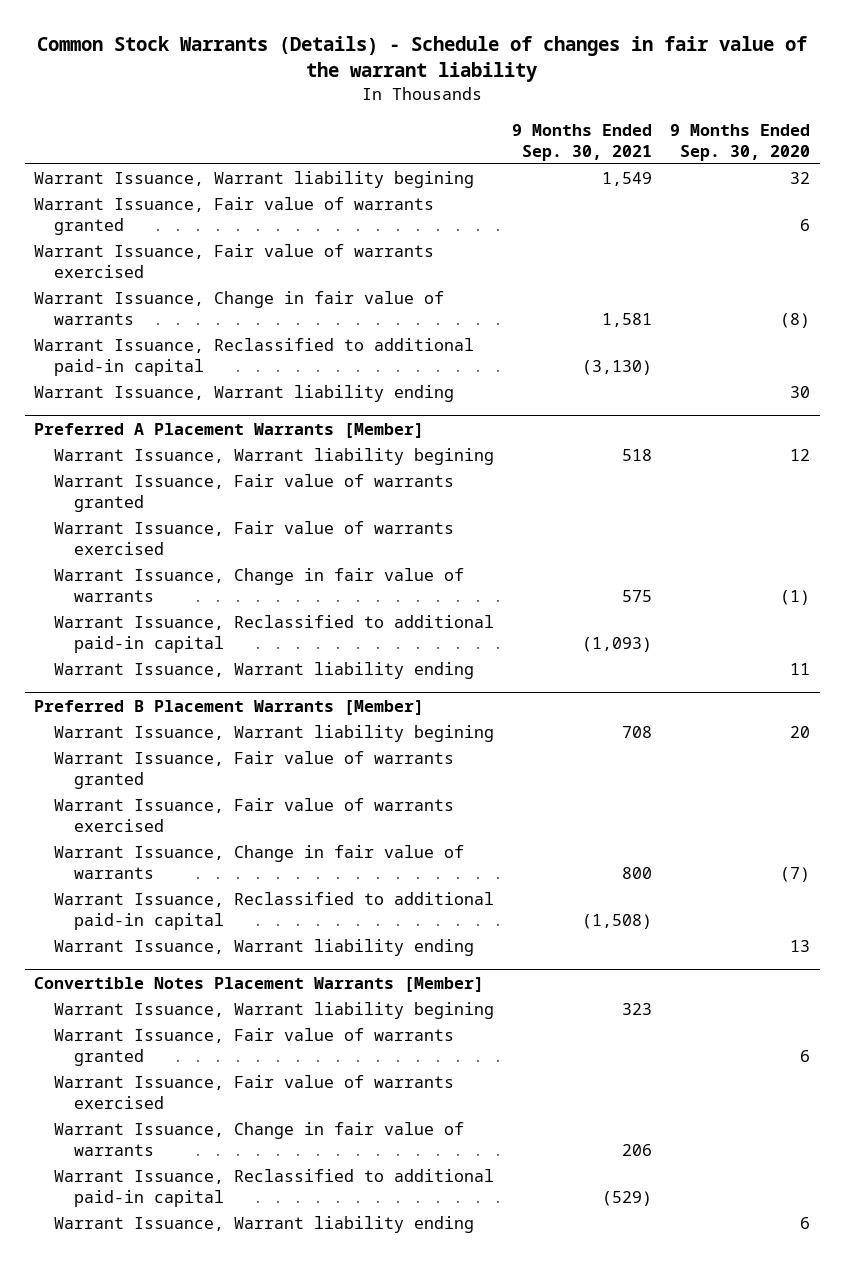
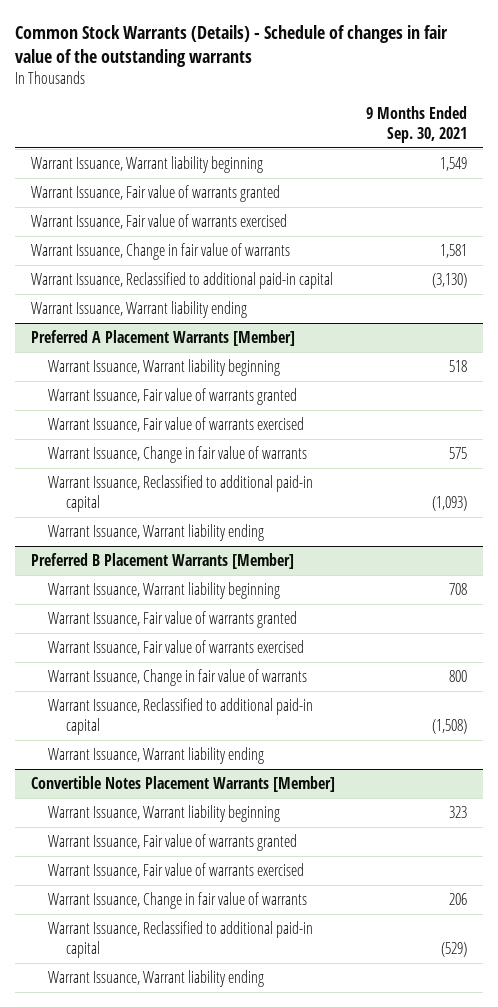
- Common Stock Warrants (Details) - Schedule of changes in fair value of the warrant liability
+ Common Stock Warrants (Details) - Schedule of changes in fair value of the outstanding warrants
- | 9 Months Ended Sep. 30, 2021 | 9 Months Ended Sep. 30, 2020
+ | 9 Months Ended Sep. 30, 2021
- Warrant Issuance, Warrant liability begining | 1,549 | 32
+ Warrant Issuance, Warrant liability beginning | 1,549
@ Preferred A Placement Warrants [Member]
- Warrant Issuance, Warrant liability begining | 518 | 12
+ Warrant Issuance, Warrant liability beginning | 518
@ Preferred B Placement Warrants [Member]
- Warrant Issuance, Warrant liability begining | 708 | 20
+ Warrant Issuance, Warrant liability beginning | 708
@ Convertible Notes Placement Warrants [Member]
- Warrant Issuance, Warrant liability begining | 323 |
+ Warrant Issuance, Warrant liability beginning | 323

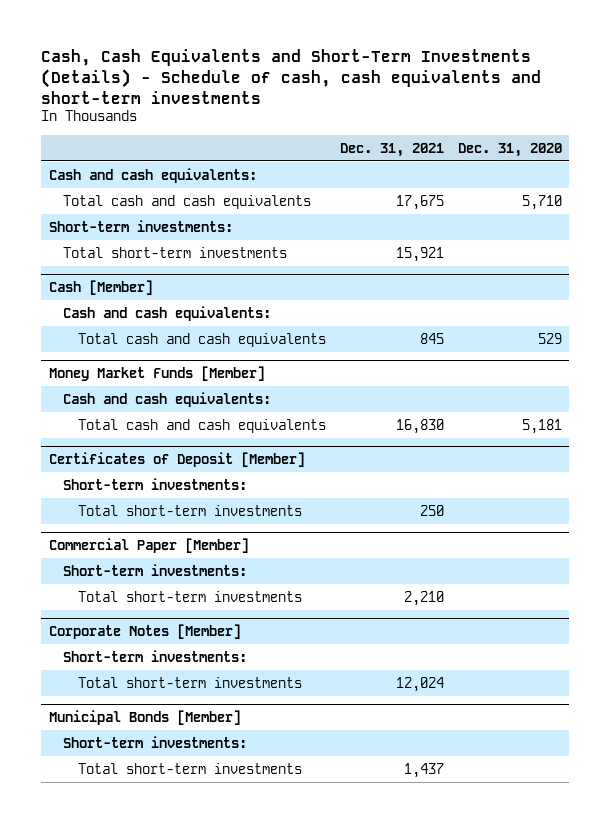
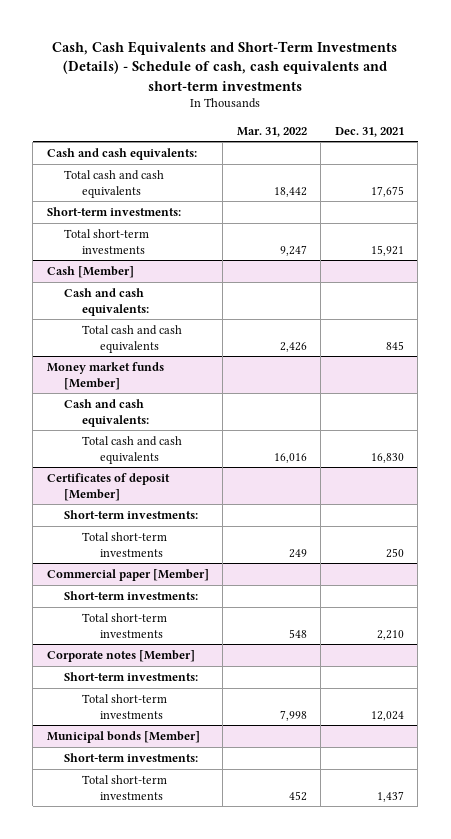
- | Dec. 31, 2021 | Dec. 31, 2020
+ | Mar. 31, 2022 | Dec. 31, 2021
- Money Market Funds [Member]
+ Money market funds [Member]
- Certificates of Deposit [Member]
+ Certificates of deposit [Member]
- Commercial Paper [Member]
+ Commercial paper [Member]
- Corporate Notes [Member]
+ Corporate notes [Member]
- Municipal Bonds [Member]
+ Municipal bonds [Member]

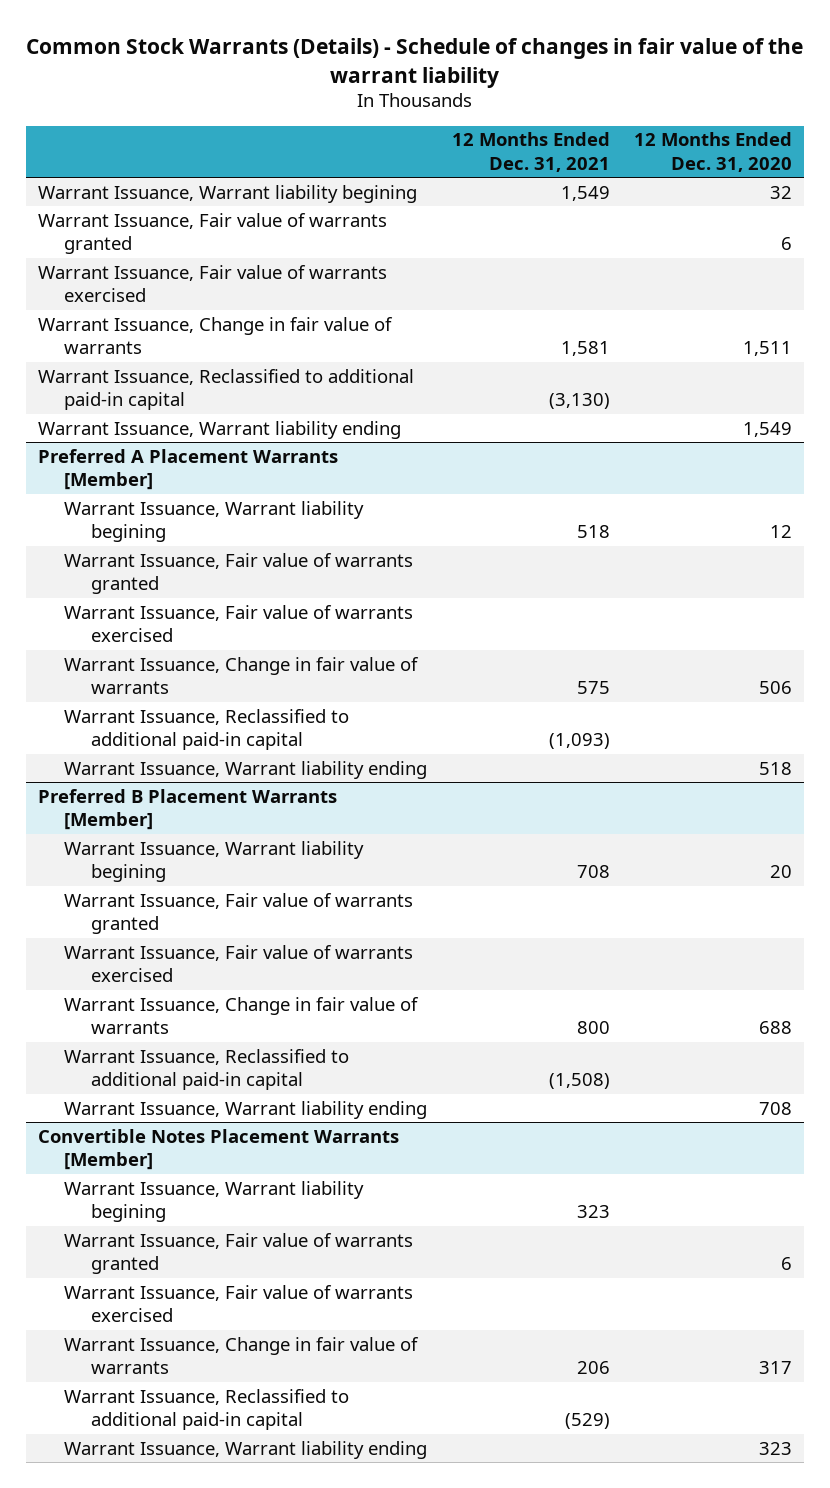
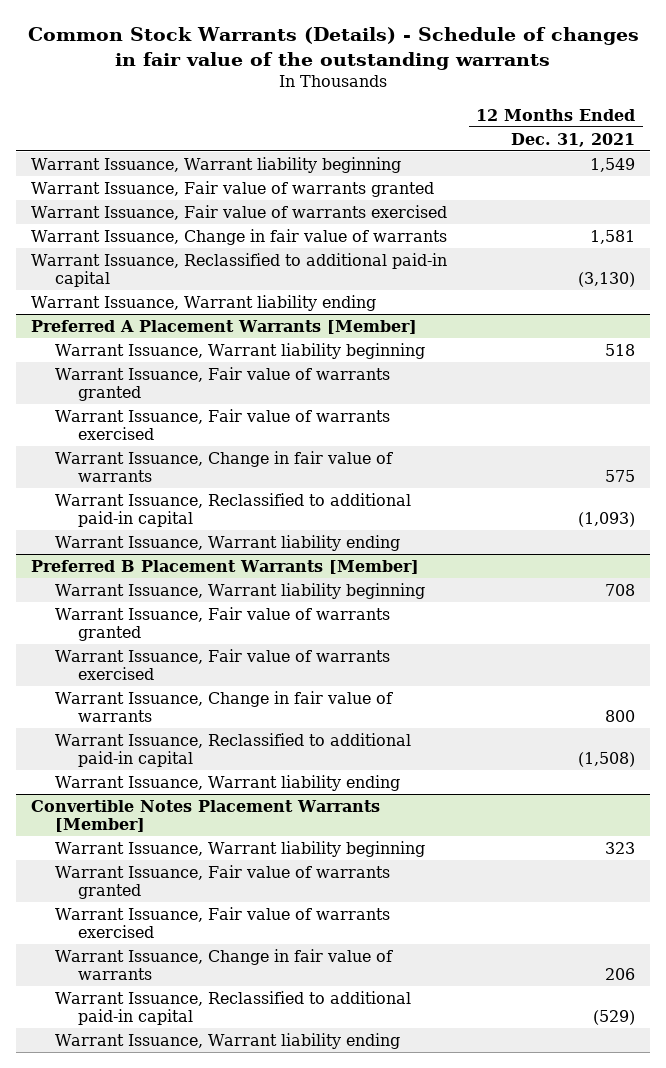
- Common Stock Warrants (Details) - Schedule of changes in fair value of the warrant liability
+ Common Stock Warrants (Details) - Schedule of changes in fair value of the outstanding warrants
- | 12 Months Ended Dec. 31, 2021 | 12 Months Ended Dec. 31, 2020
+ | 12 Months Ended Dec. 31, 2021
- Warrant Issuance, Warrant liability begining | 1,549 | 32
+ Warrant Issuance, Warrant liability beginning | 1,549
@ Preferred A Placement Warrants [Member]
- Warrant Issuance, Warrant liability begining | 518 | 12
+ Warrant Issuance, Warrant liability beginning | 518
@ Preferred B Placement Warrants [Member]
- Warrant Issuance, Warrant liability begining | 708 | 20
+ Warrant Issuance, Warrant liability beginning | 708
@ Convertible Notes Placement Warrants [Member]
- Warrant Issuance, Warrant liability begining | 323 |
+ Warrant Issuance, Warrant liability beginning | 323

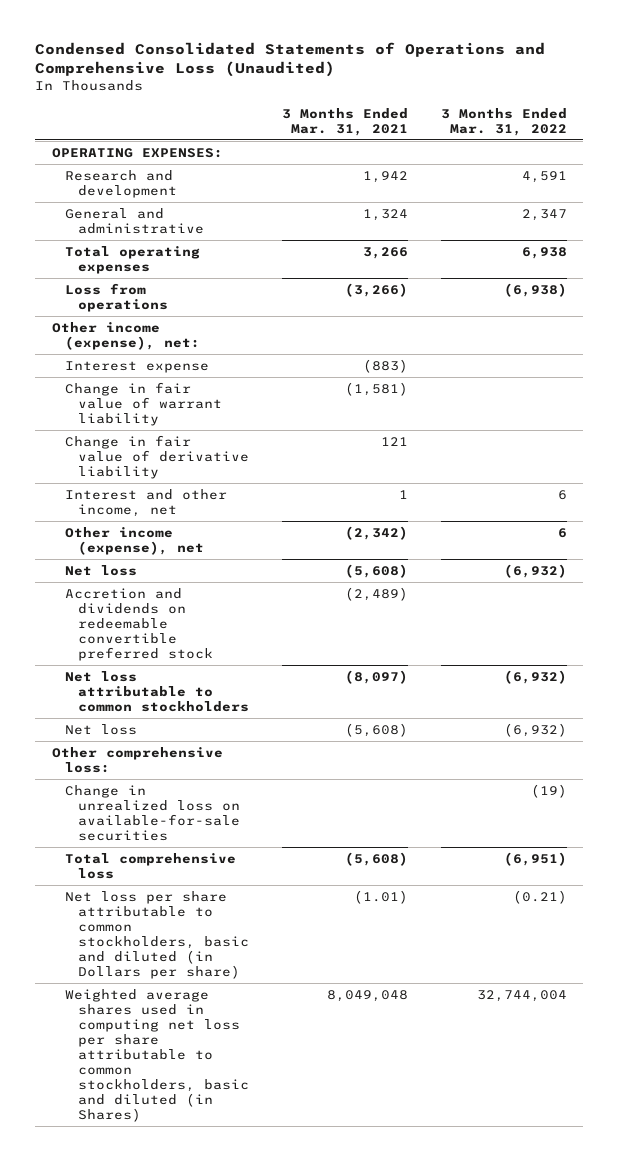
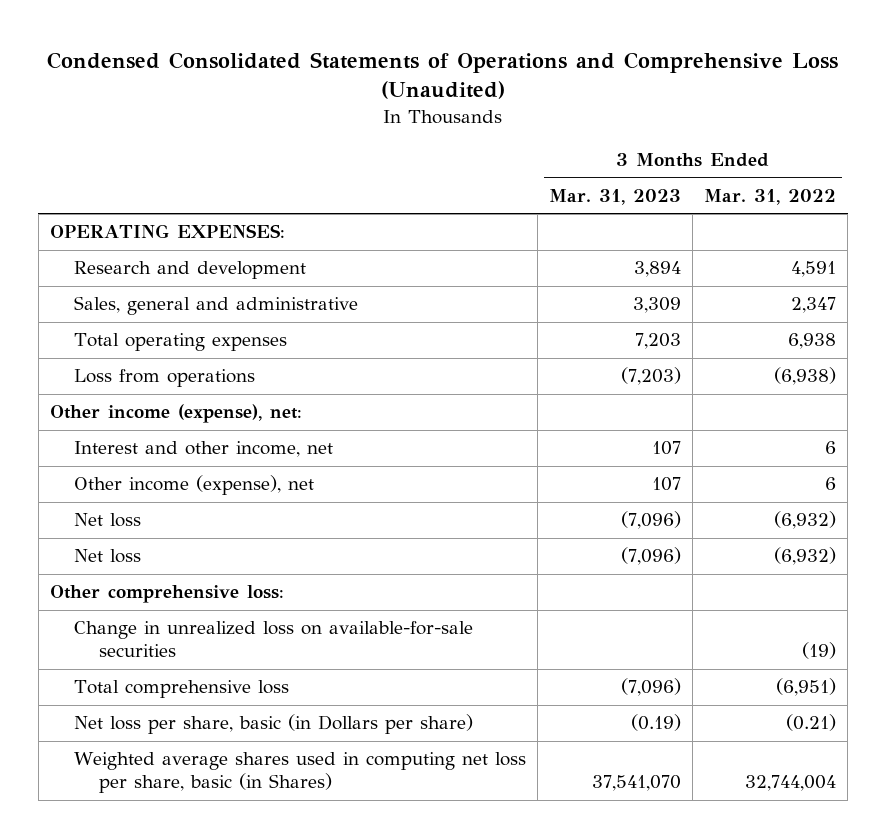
- | 3 Months Ended Mar. 31, 2021 | 3 Months Ended Mar. 31, 2022
+ | 3 Months Ended Mar. 31, 2023 | 3 Months Ended Mar. 31, 2022
- General and administrative | 1,324 | 2,347
+ Sales, general and administrative | 3,309 | 2,347
- Interest expense | (883) |
- Change in fair value of warrant liability | (1,581) |
- Change in fair value of derivative liability | 121 |
- Accretion and dividends on redeemable convertible preferred stock | (2,489) |
- Net loss attributable to common stockholders | (8,097) | (6,932)
- Net loss per share attributable to common stockholders, basic and diluted (in Dollars per share) | (1.01) | (0.21)
- Weighted average shares used in computing net loss per share attributable to common stockholders, basic and diluted (in Shares) | 8,049,048 | 32,744,004
+ Net loss per share, basic (in Dollars per share) | (0.19) | (0.21)
+ Weighted average shares used in computing net loss per share, basic (in Shares) | 37,541,070 | 32,744,004

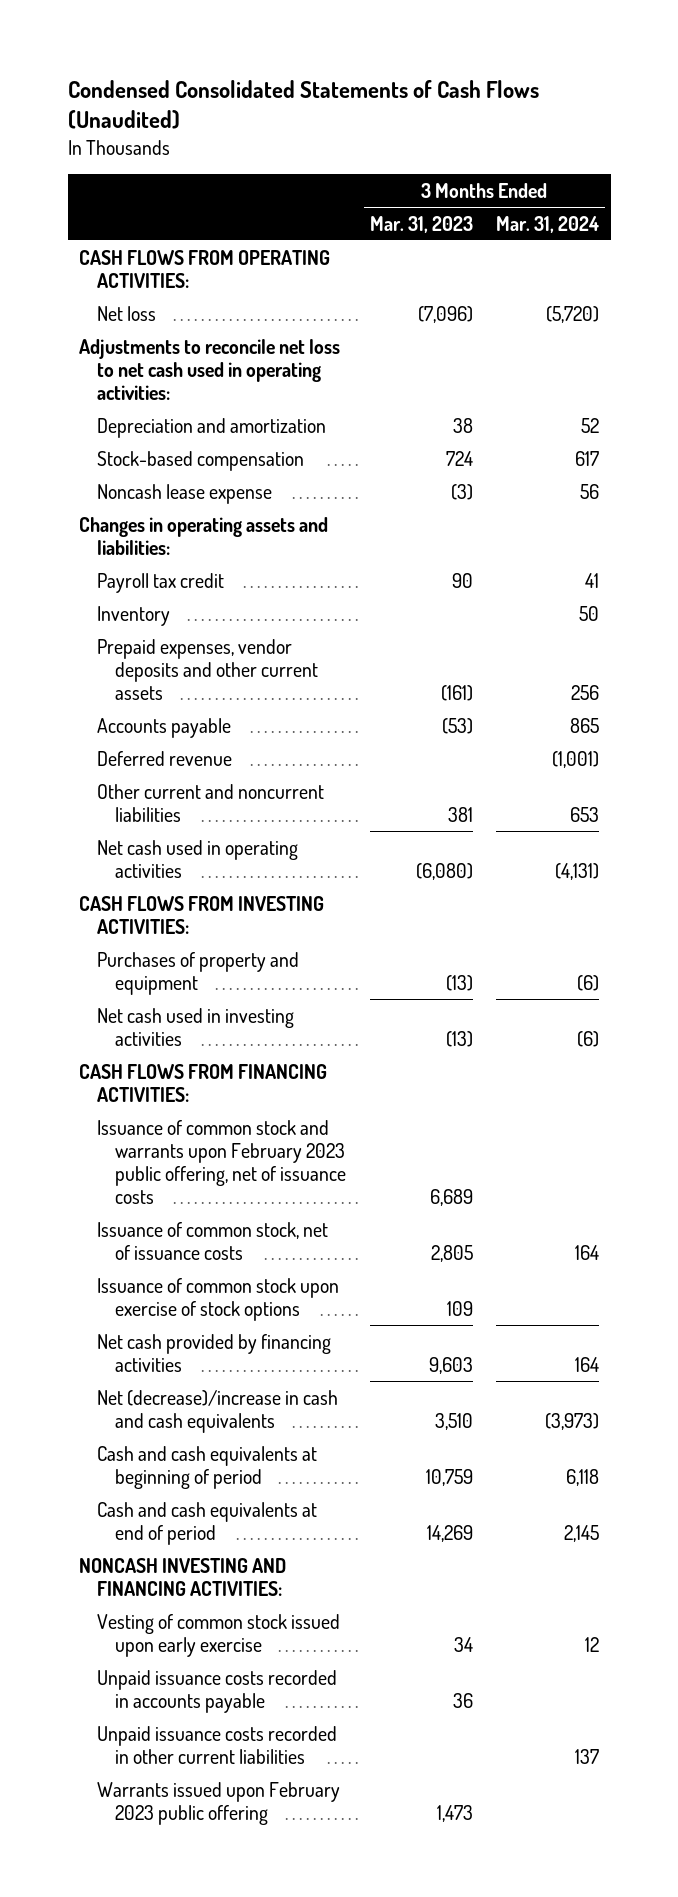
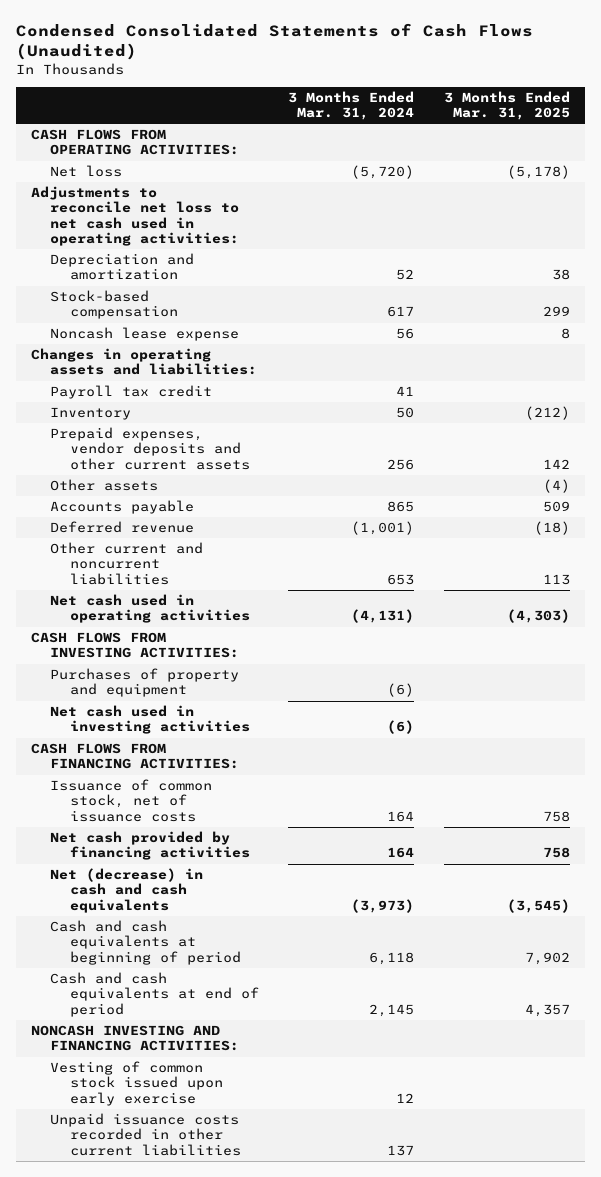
- | 3 Months Ended Mar. 31, 2023 | 3 Months Ended Mar. 31, 2024
+ | 3 Months Ended Mar. 31, 2024 | 3 Months Ended Mar. 31, 2025
+ Other assets | | (4)
- Issuance of common stock and warrants upon February 2023 public offering, net of issuance costs | 6,689 |
- Issuance of common stock upon exercise of stock options | 109 |
- Net (decrease)/increase in cash and cash equivalents | 3,510 | (3,973)
+ Net (decrease) in cash and cash equivalents | (3,973) | (3,545)
- Unpaid issuance costs recorded in accounts payable | 36 |
- Warrants issued upon February 2023 public offering | 1,473 |

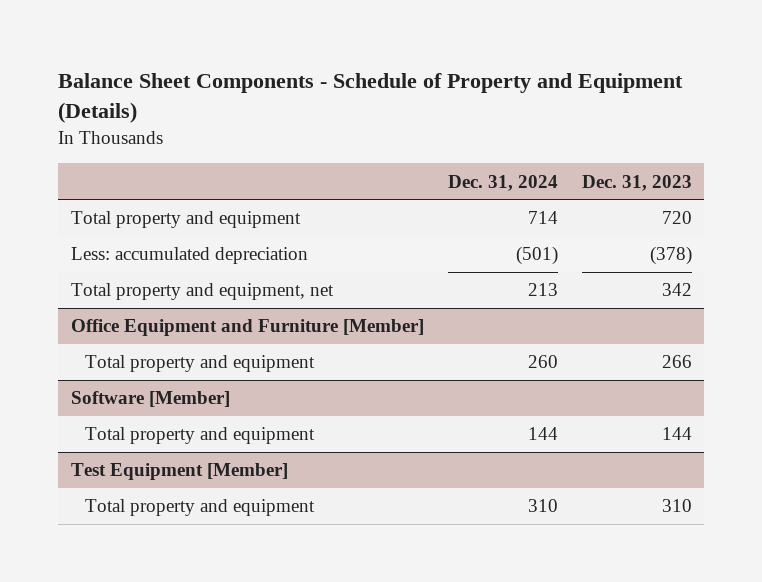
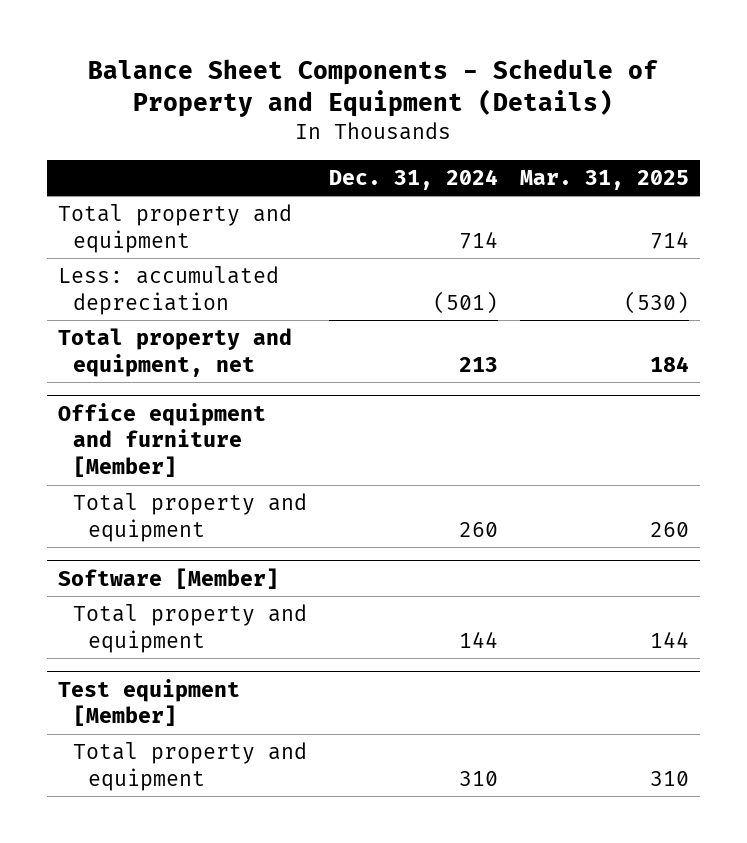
- | Dec. 31, 2024 | Dec. 31, 2023
+ | Dec. 31, 2024 | Mar. 31, 2025
- Office Equipment and Furniture [Member]
+ Office equipment and furniture [Member]
- Test Equipment [Member]
+ Test equipment [Member]

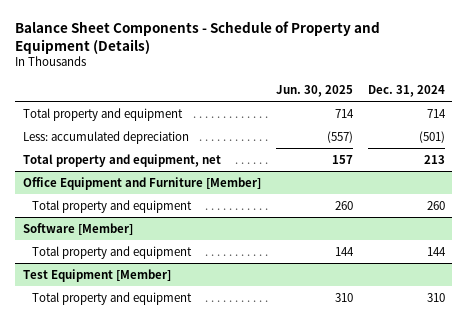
- | Dec. 31, 2024 | Mar. 31, 2025
+ | Jun. 30, 2025 | Dec. 31, 2024
- Office equipment and furniture [Member]
+ Office Equipment and Furniture [Member]
- Test equipment [Member]
+ Test Equipment [Member]

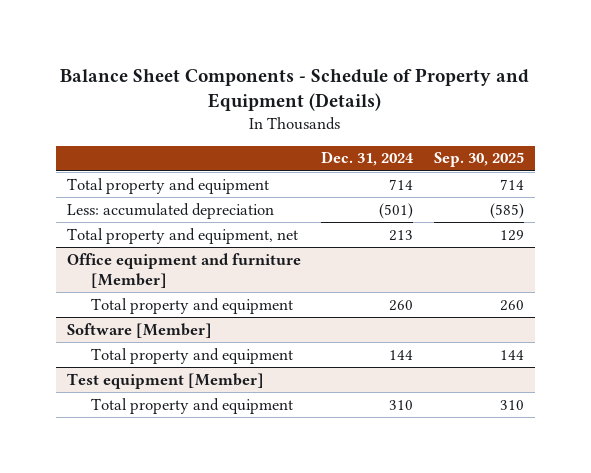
- | Jun. 30, 2025 | Dec. 31, 2024
+ | Dec. 31, 2024 | Sep. 30, 2025
- Office Equipment and Furniture [Member]
+ Office equipment and furniture [Member]
- Test Equipment [Member]
+ Test equipment [Member]

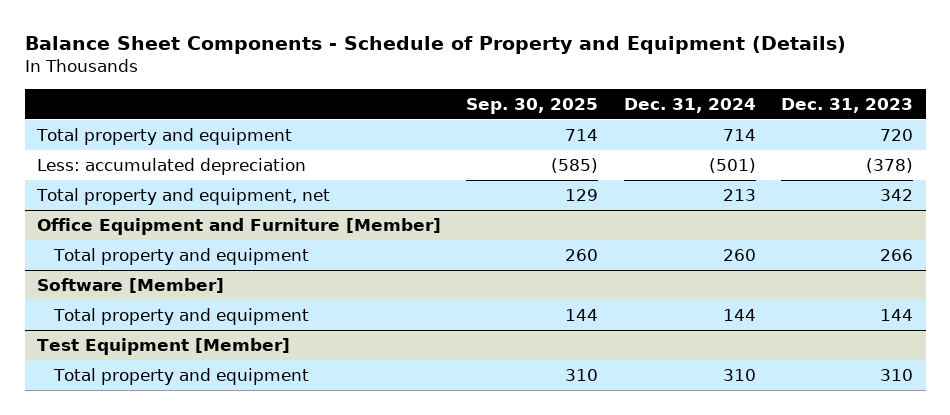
- | Dec. 31, 2024 | Sep. 30, 2025
+ | Sep. 30, 2025 | Dec. 31, 2024 | Dec. 31, 2023
- Office equipment and furniture [Member]
+ Office Equipment and Furniture [Member]
- Test equipment [Member]
+ Test Equipment [Member]

